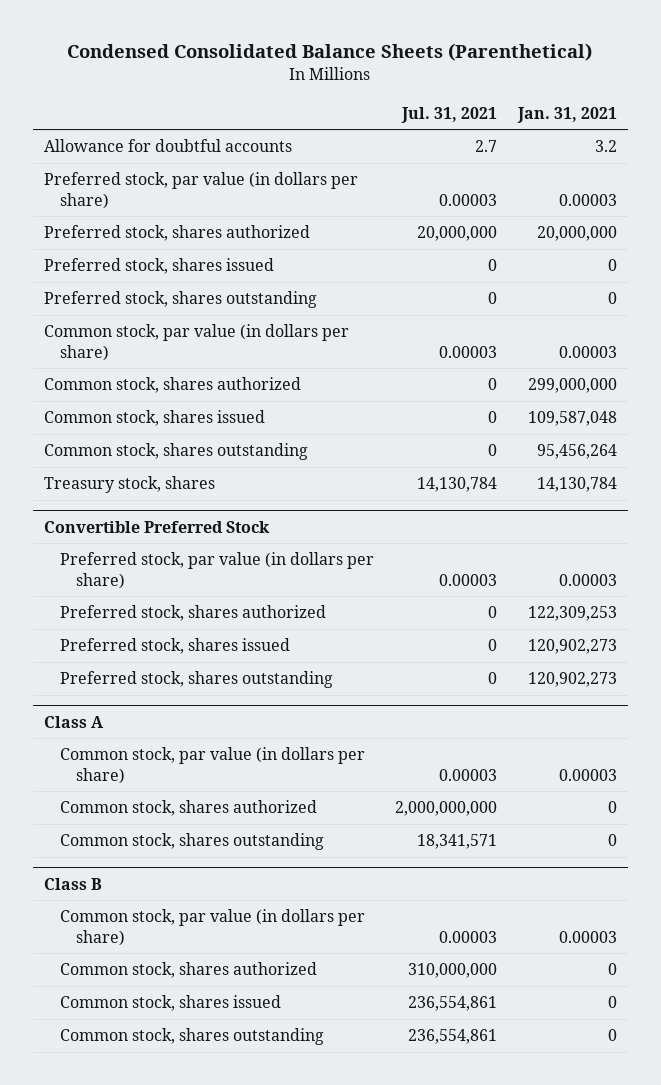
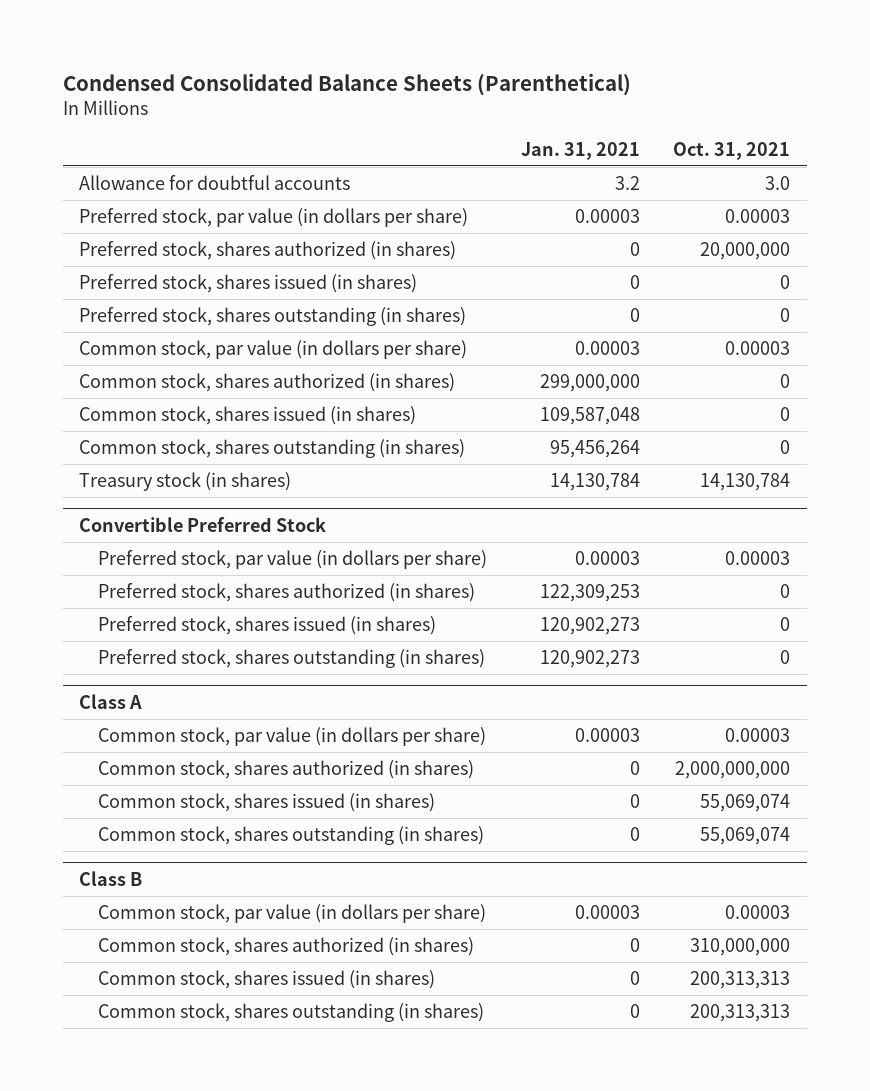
- | Jul. 31, 2021 | Jan. 31, 2021
+ | Jan. 31, 2021 | Oct. 31, 2021
- Preferred stock, shares authorized | 20,000,000 | 20,000,000
- Preferred stock, shares issued | 0 | 0
- Preferred stock, shares outstanding | 0 | 0
+ Preferred stock, shares authorized (in shares) | 0 | 20,000,000
+ Preferred stock, shares issued (in shares) | 0 | 0
+ Preferred stock, shares outstanding (in shares) | 0 | 0
- Common stock, shares authorized | 0 | 299,000,000
- Common stock, shares issued | 0 | 109,587,048
- Common stock, shares outstanding | 0 | 95,456,264
- Treasury stock, shares | 14,130,784 | 14,130,784
+ Common stock, shares authorized (in shares) | 299,000,000 | 0
+ Common stock, shares issued (in shares) | 109,587,048 | 0
+ Common stock, shares outstanding (in shares) | 95,456,264 | 0
+ Treasury stock (in shares) | 14,130,784 | 14,130,784
@ Convertible Preferred Stock
- Preferred stock, shares authorized | 0 | 122,309,253
- Preferred stock, shares issued | 0 | 120,902,273
- Preferred stock, shares outstanding | 0 | 120,902,273
+ Preferred stock, shares authorized (in shares) | 122,309,253 | 0
+ Preferred stock, shares issued (in shares) | 120,902,273 | 0
+ Preferred stock, shares outstanding (in shares) | 120,902,273 | 0
@ Class A
- Common stock, shares authorized | 2,000,000,000 | 0
- Common stock, shares outstanding | 18,341,571 | 0
+ Common stock, shares authorized (in shares) | 0 | 2,000,000,000
+ Common stock, shares issued (in shares) | 0 | 55,069,074
+ Common stock, shares outstanding (in shares) | 0 | 55,069,074
@ Class B
- Common stock, shares authorized | 310,000,000 | 0
- Common stock, shares issued | 236,554,861 | 0
- Common stock, shares outstanding | 236,554,861 | 0
+ Common stock, shares authorized (in shares) | 0 | 310,000,000
+ Common stock, shares issued (in shares) | 0 | 200,313,313
+ Common stock, shares outstanding (in shares) | 0 | 200,313,313

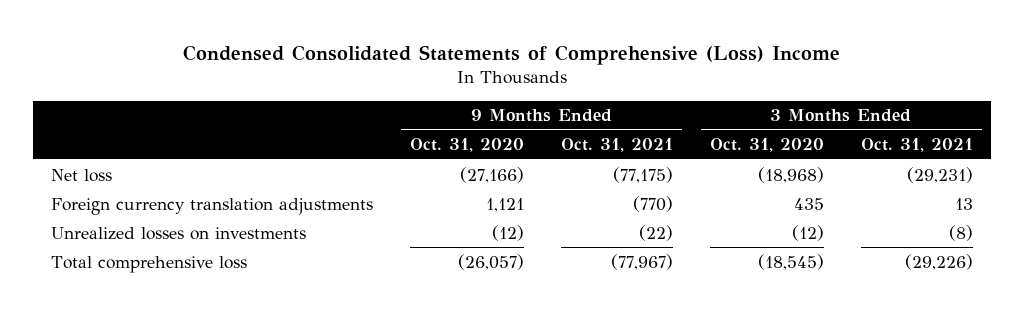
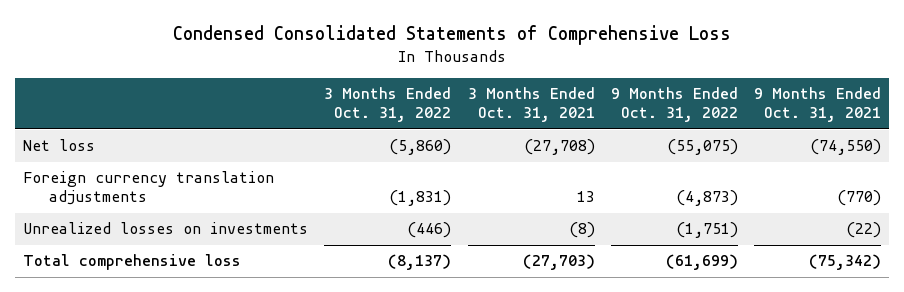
- Condensed Consolidated Statements of Comprehensive (Loss) Income
+ Condensed Consolidated Statements of Comprehensive Loss
- | 9 Months Ended Oct. 31, 2020 | 9 Months Ended Oct. 31, 2021 | 3 Months Ended Oct. 31, 2020 | 3 Months Ended Oct. 31, 2021
+ | 3 Months Ended Oct. 31, 2022 | 3 Months Ended Oct. 31, 2021 | 9 Months Ended Oct. 31, 2022 | 9 Months Ended Oct. 31, 2021
- Net loss | (27,166) | (77,175) | (18,968) | (29,231)
+ Net loss | (5,860) | (27,708) | (55,075) | (74,550)
- Total comprehensive loss | (26,057) | (77,967) | (18,545) | (29,226)
+ Total comprehensive loss | (8,137) | (27,703) | (61,699) | (75,342)

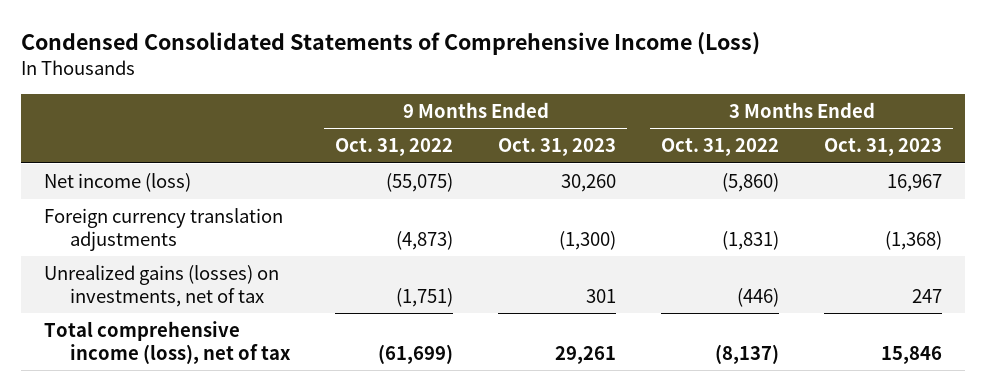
- Condensed Consolidated Statements of Comprehensive Loss
+ Condensed Consolidated Statements of Comprehensive Income (Loss)
- | 3 Months Ended Oct. 31, 2022 | 3 Months Ended Oct. 31, 2021 | 9 Months Ended Oct. 31, 2022 | 9 Months Ended Oct. 31, 2021
+ | 9 Months Ended Oct. 31, 2022 | 9 Months Ended Oct. 31, 2023 | 3 Months Ended Oct. 31, 2022 | 3 Months Ended Oct. 31, 2023
- Net loss | (5,860) | (27,708) | (55,075) | (74,550)
+ Net income (loss) | (55,075) | 30,260 | (5,860) | 16,967
- Unrealized losses on investments | (446) | (8) | (1,751) | (22)
- Total comprehensive loss | (8,137) | (27,703) | (61,699) | (75,342)
+ Unrealized gains (losses) on investments, net of tax | (1,751) | 301 | (446) | 247
+ Total comprehensive income (loss), net of tax | (61,699) | 29,261 | (8,137) | 15,846

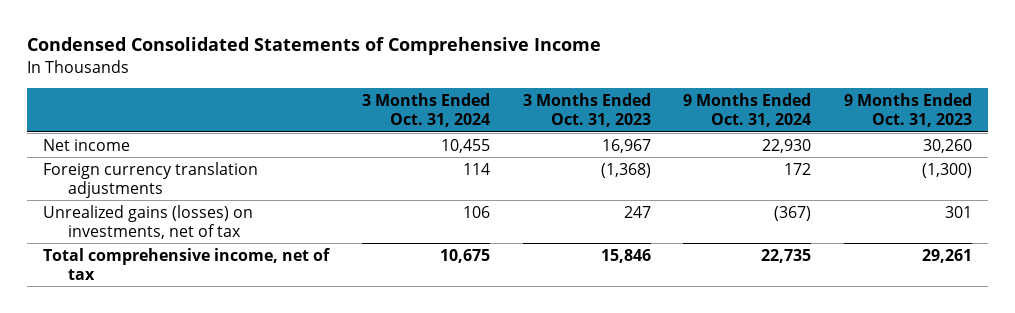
- Condensed Consolidated Statements of Comprehensive Income (Loss)
+ Condensed Consolidated Statements of Comprehensive Income
- | 9 Months Ended Oct. 31, 2022 | 9 Months Ended Oct. 31, 2023 | 3 Months Ended Oct. 31, 2022 | 3 Months Ended Oct. 31, 2023
+ | 3 Months Ended Oct. 31, 2024 | 3 Months Ended Oct. 31, 2023 | 9 Months Ended Oct. 31, 2024 | 9 Months Ended Oct. 31, 2023
- Net income (loss) | (55,075) | 30,260 | (5,860) | 16,967
+ Net income | 10,455 | 16,967 | 22,930 | 30,260
- Total comprehensive income (loss), net of tax | (61,699) | 29,261 | (8,137) | 15,846
+ Total comprehensive income, net of tax | 10,675 | 15,846 | 22,735 | 29,261

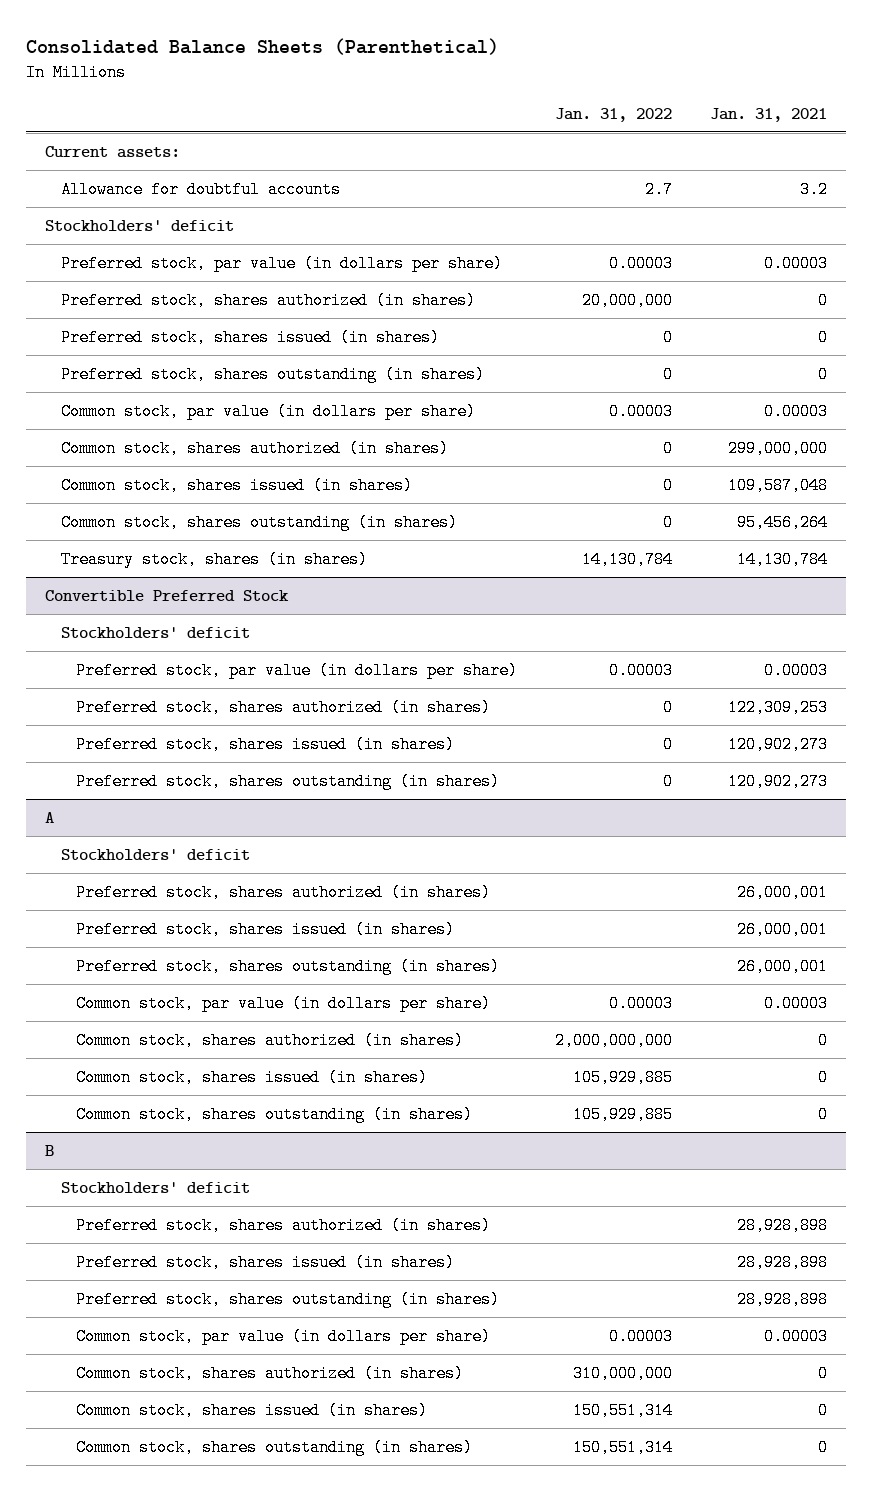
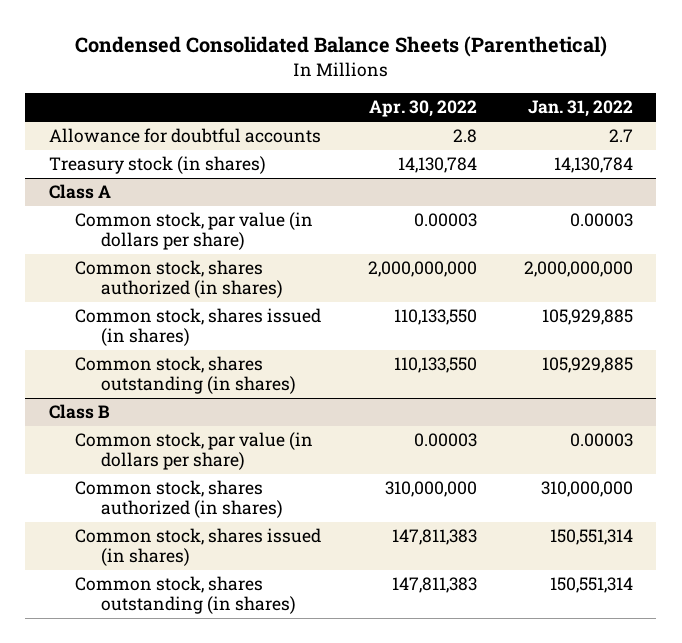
- Consolidated Balance Sheets (Parenthetical)
+ Condensed Consolidated Balance Sheets (Parenthetical)
- | Jan. 31, 2022 | Jan. 31, 2021
+ | Apr. 30, 2022 | Jan. 31, 2022
- Current assets:
- Stockholders' deficit
- Preferred stock, par value (in dollars per share) | 0.00003 | 0.00003
- Preferred stock, shares authorized (in shares) | 20,000,000 | 0
- Preferred stock, shares issued (in shares) | 0 | 0
- Preferred stock, shares outstanding (in shares) | 0 | 0
- Common stock, par value (in dollars per share) | 0.00003 | 0.00003
- Common stock, shares authorized (in shares) | 0 | 299,000,000
- Common stock, shares issued (in shares) | 0 | 109,587,048
- Common stock, shares outstanding (in shares) | 0 | 95,456,264
- Treasury stock, shares (in shares) | 14,130,784 | 14,130,784
- Convertible Preferred Stock
- Stockholders' deficit
- Preferred stock, par value (in dollars per share) | 0.00003 | 0.00003
- Preferred stock, shares authorized (in shares) | 0 | 122,309,253
- Preferred stock, shares issued (in shares) | 0 | 120,902,273
- Preferred stock, shares outstanding (in shares) | 0 | 120,902,273
- A
- Stockholders' deficit
- Preferred stock, shares authorized (in shares) | | 26,000,001
- Preferred stock, shares issued (in shares) | | 26,000,001
- Preferred stock, shares outstanding (in shares) | | 26,000,001
+ Treasury stock (in shares) | 14,130,784 | 14,130,784
+ Class A
- B
- Stockholders' deficit
- Preferred stock, shares authorized (in shares) | | 28,928,898
- Preferred stock, shares issued (in shares) | | 28,928,898
- Preferred stock, shares outstanding (in shares) | | 28,928,898
+ Class B

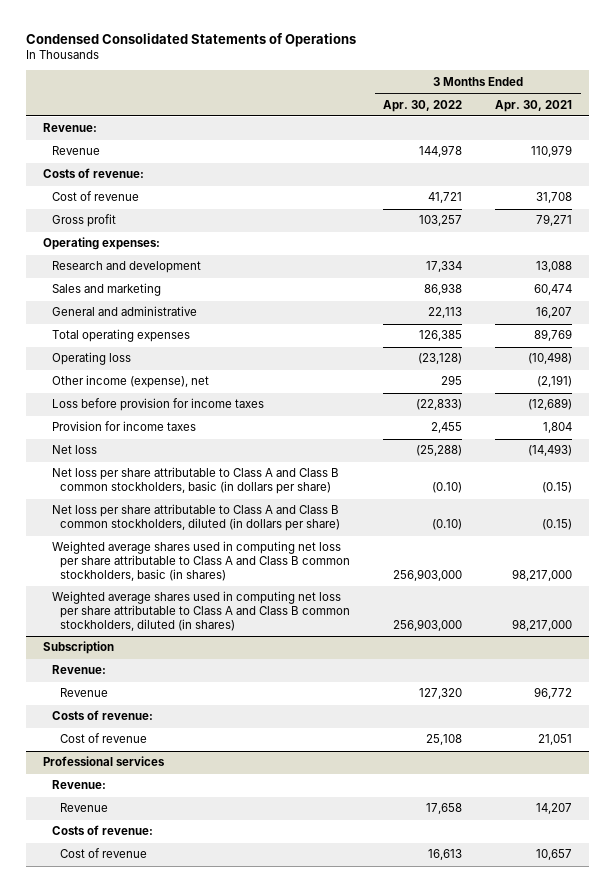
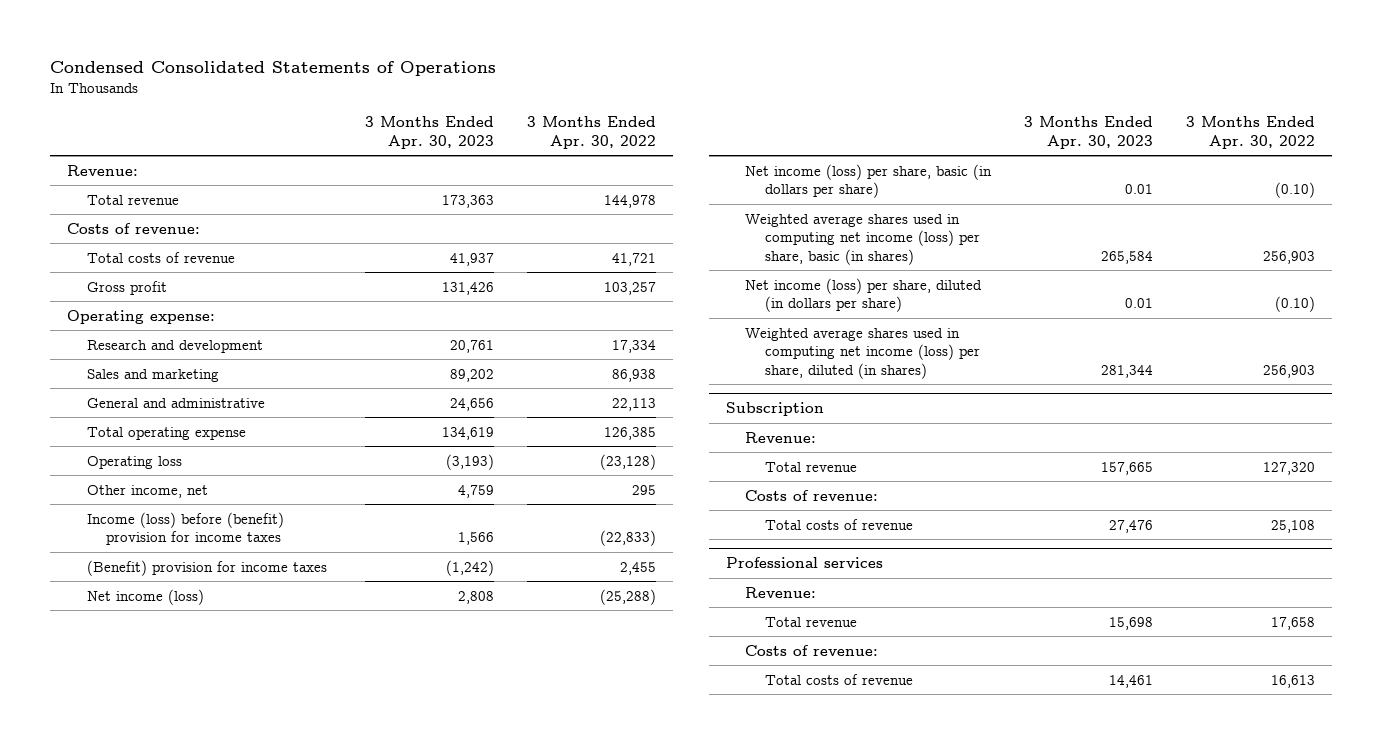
- | 3 Months Ended Apr. 30, 2022 | 3 Months Ended Apr. 30, 2021
+ | 3 Months Ended Apr. 30, 2023 | 3 Months Ended Apr. 30, 2022
- Revenue | 144,978 | 110,979
+ Total revenue | 173,363 | 144,978
- Cost of revenue | 41,721 | 31,708
+ Total costs of revenue | 41,937 | 41,721
- Operating expenses:
+ Operating expense:
- Total operating expenses | 126,385 | 89,769
+ Total operating expense | 134,619 | 126,385
- Other income (expense), net | 295 | (2,191)
- Loss before provision for income taxes | (22,833) | (12,689)
- Provision for income taxes | 2,455 | 1,804
- Net loss | (25,288) | (14,493)
- Net loss per share attributable to Class A and Class B common stockholders, basic (in dollars per share) | (0.10) | (0.15)
- Net loss per share attributable to Class A and Class B common stockholders, diluted (in dollars per share) | (0.10) | (0.15)
- Weighted average shares used in computing net loss per share attributable to Class A and Class B common stockholders, basic (in shares) | 256,903,000 | 98,217,000
- Weighted average shares used in computing net loss per share attributable to Class A and Class B common stockholders, diluted (in shares) | 256,903,000 | 98,217,000
+ Other income, net | 4,759 | 295
+ Income (loss) before (benefit) provision for income taxes | 1,566 | (22,833)
+ (Benefit) provision for income taxes | (1,242) | 2,455
+ Net income (loss) | 2,808 | (25,288)
+ Net income (loss) per share, basic (in dollars per share) | 0.01 | (0.10)
+ Weighted average shares used in computing net income (loss) per share, basic (in shares) | 265,584 | 256,903
+ Net income (loss) per share, diluted (in dollars per share) | 0.01 | (0.10)
+ Weighted average shares used in computing net income (loss) per share, diluted (in shares) | 281,344 | 256,903
@ Subscription
- Revenue | 127,320 | 96,772
+ Total revenue | 157,665 | 127,320
- Cost of revenue | 25,108 | 21,051
+ Total costs of revenue | 27,476 | 25,108
@ Professional services
- Revenue | 17,658 | 14,207
+ Total revenue | 15,698 | 17,658
- Cost of revenue | 16,613 | 10,657
+ Total costs of revenue | 14,461 | 16,613

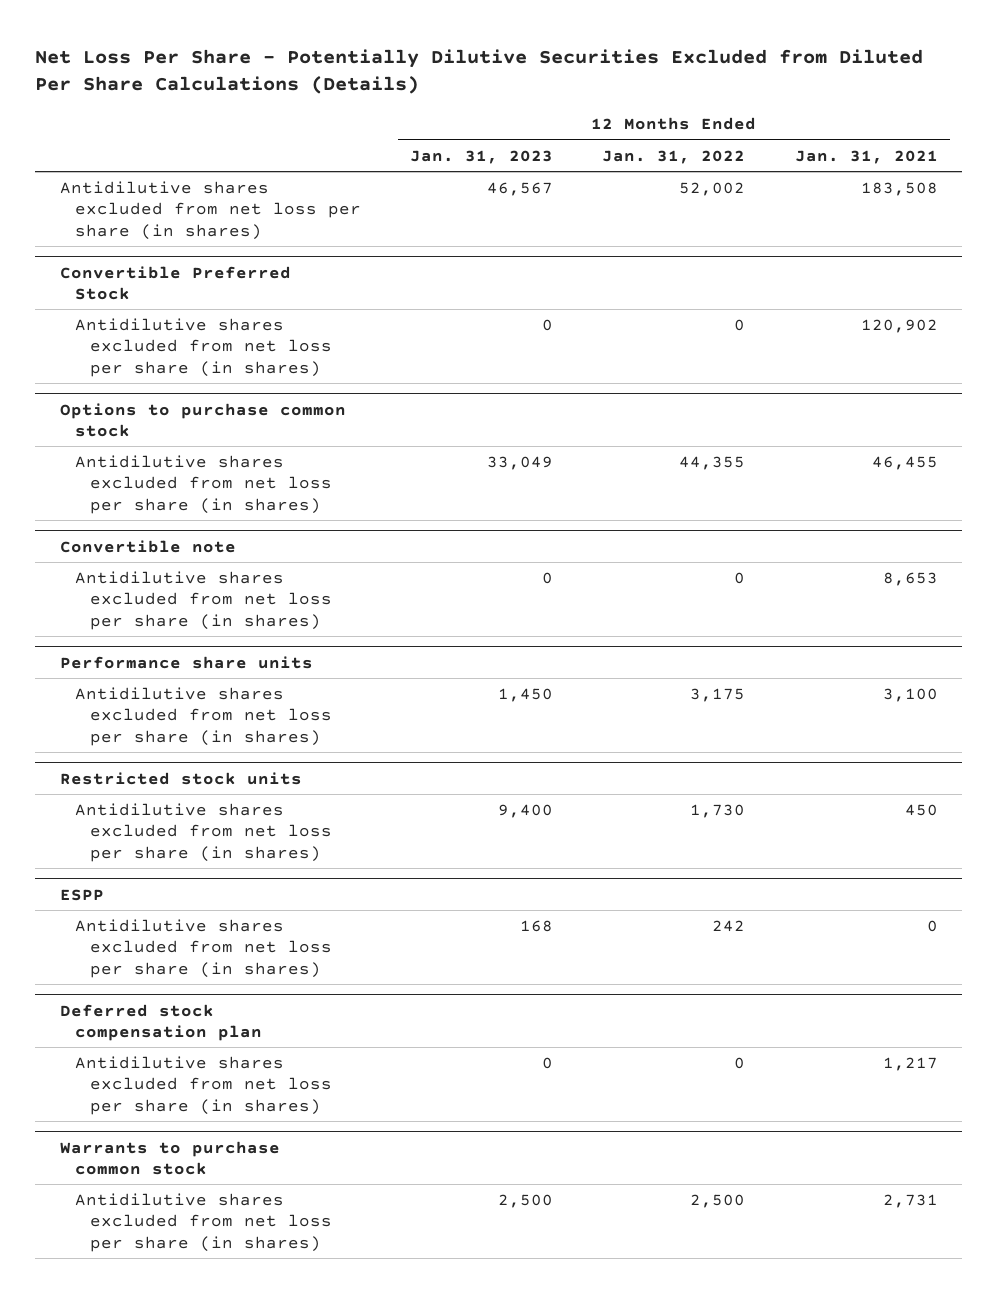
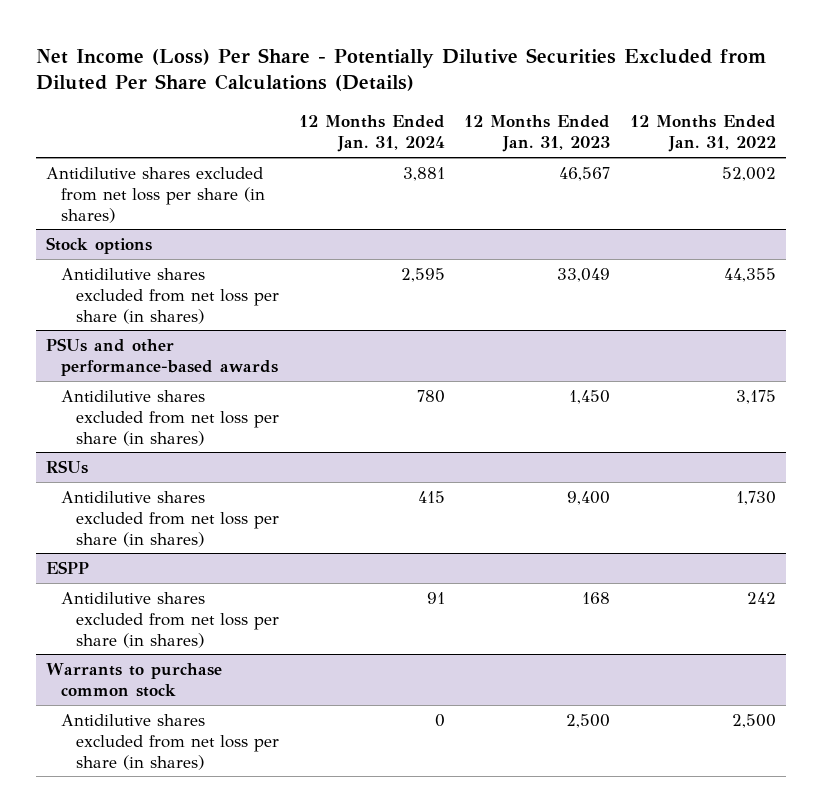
- Net Loss Per Share - Potentially Dilutive Securities Excluded from Diluted Per Share Calculations (Details)
+ Net Income (Loss) Per Share - Potentially Dilutive Securities Excluded from Diluted Per Share Calculations (Details)
- | 12 Months Ended Jan. 31, 2023 | 12 Months Ended Jan. 31, 2022 | 12 Months Ended Jan. 31, 2021
+ | 12 Months Ended Jan. 31, 2024 | 12 Months Ended Jan. 31, 2023 | 12 Months Ended Jan. 31, 2022
- Convertible Preferred Stock
- Antidilutive shares excluded from net loss per share (in shares) | 0 | 0 | 120,902
- Options to purchase common stock
+ Stock options
- Convertible note
- Antidilutive shares excluded from net loss per share (in shares) | 0 | 0 | 8,653
- Performance share units
+ PSUs and other performance-based awards
- Restricted stock units
+ RSUs
- Deferred stock compensation plan
- Antidilutive shares excluded from net loss per share (in shares) | 0 | 0 | 1,217

